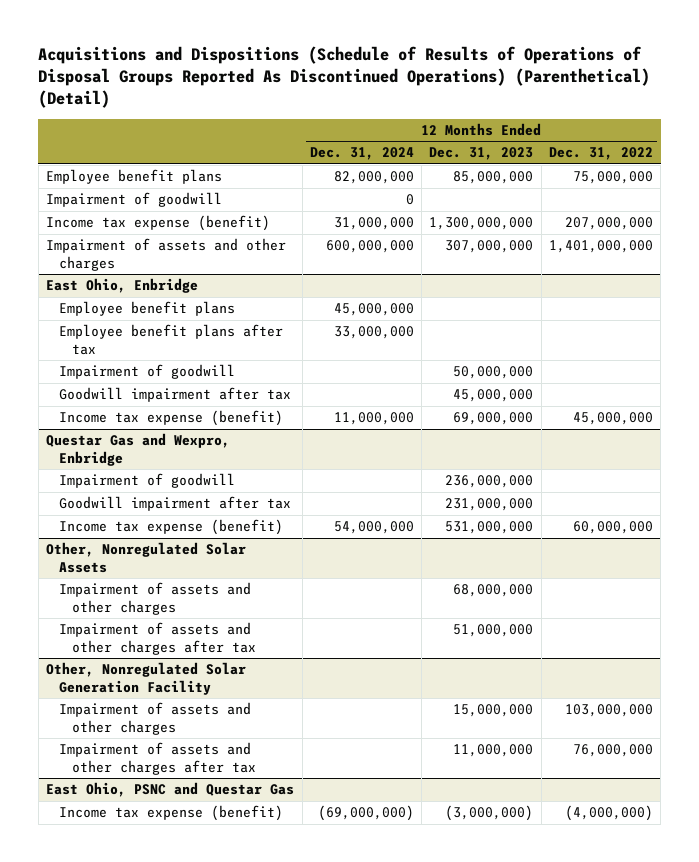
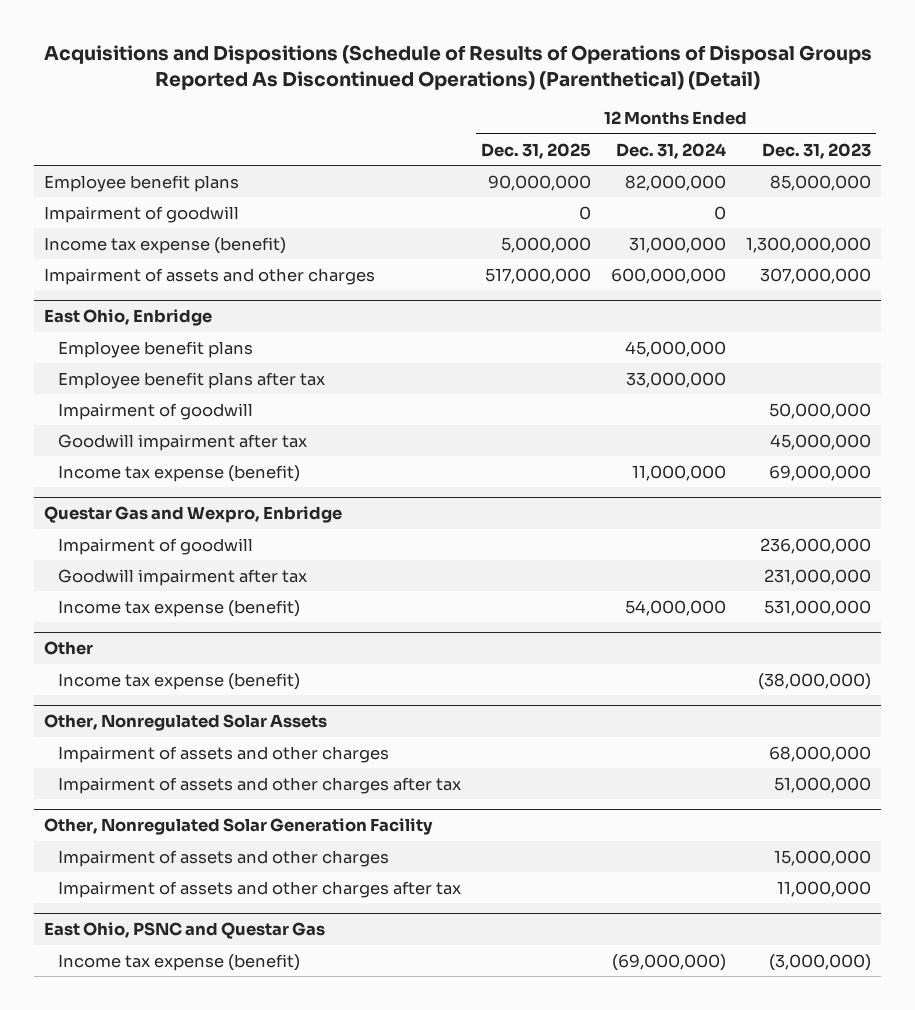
- | 12 Months Ended Dec. 31, 2024 | 12 Months Ended Dec. 31, 2023 | 12 Months Ended Dec. 31, 2022
+ | 12 Months Ended Dec. 31, 2025 | 12 Months Ended Dec. 31, 2024 | 12 Months Ended Dec. 31, 2023
+ Other
+ Income tax expense (benefit) | | | (38,000,000)

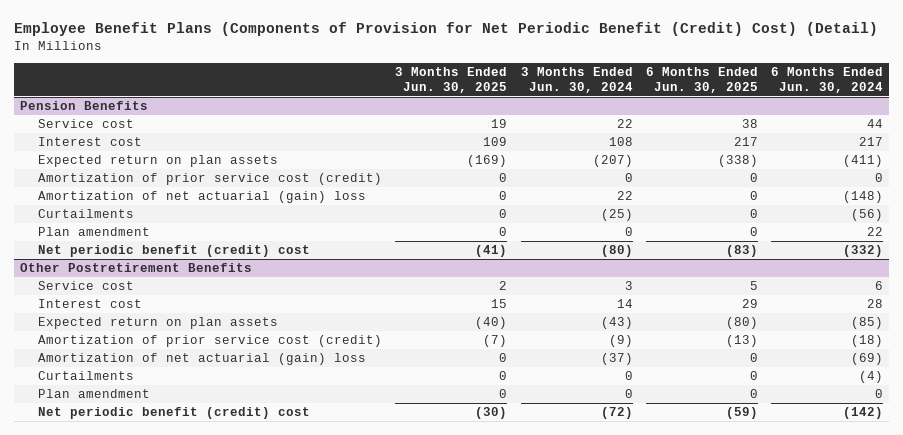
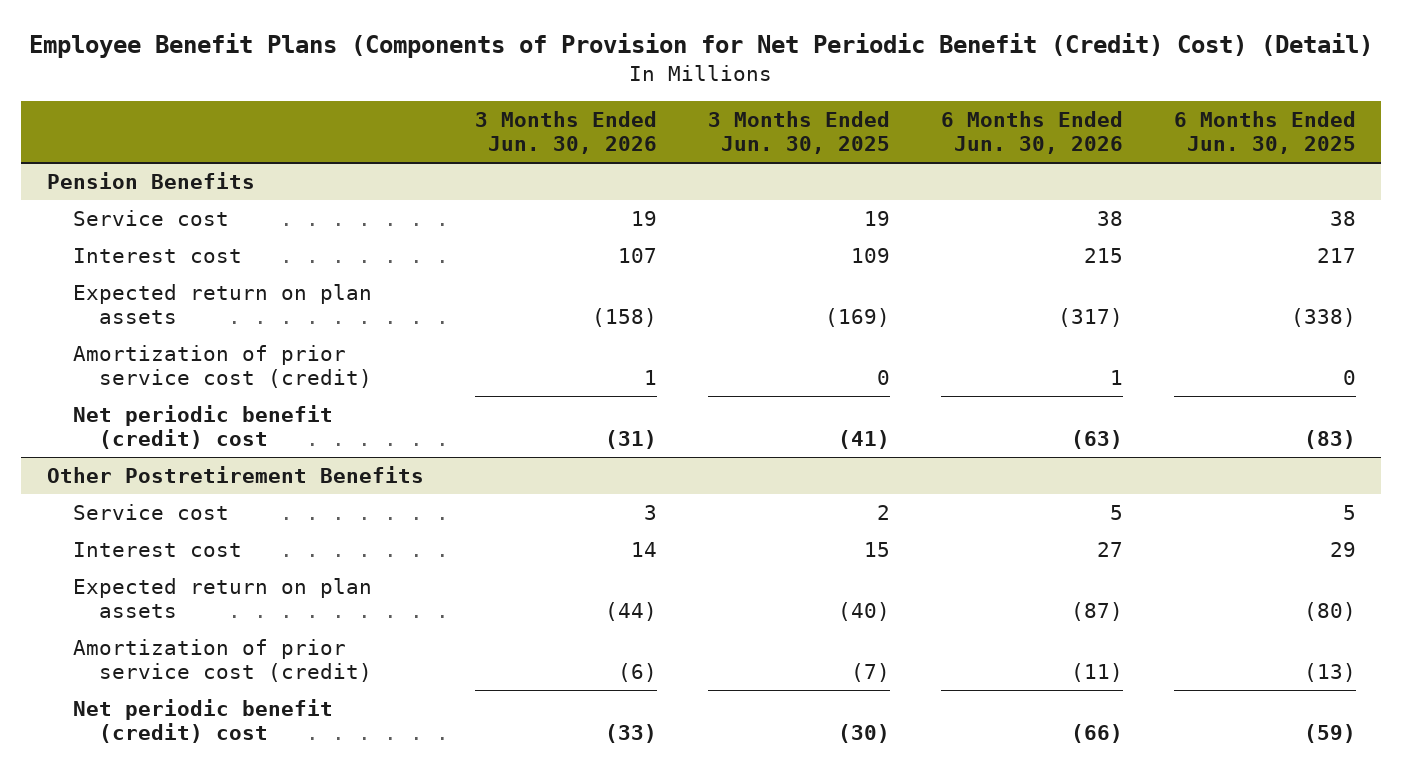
- | 3 Months Ended Jun. 30, 2025 | 3 Months Ended Jun. 30, 2024 | 6 Months Ended Jun. 30, 2025 | 6 Months Ended Jun. 30, 2024
+ | 3 Months Ended Jun. 30, 2026 | 3 Months Ended Jun. 30, 2025 | 6 Months Ended Jun. 30, 2026 | 6 Months Ended Jun. 30, 2025
@ Pension Benefits
- Amortization of net actuarial (gain) loss | 0 | 22 | 0 | (148)
- Curtailments | 0 | (25) | 0 | (56)
- Plan amendment | 0 | 0 | 0 | 22
@ Other Postretirement Benefits
- Amortization of net actuarial (gain) loss | 0 | (37) | 0 | (69)
- Curtailments | 0 | 0 | 0 | (4)
- Plan amendment | 0 | 0 | 0 | 0

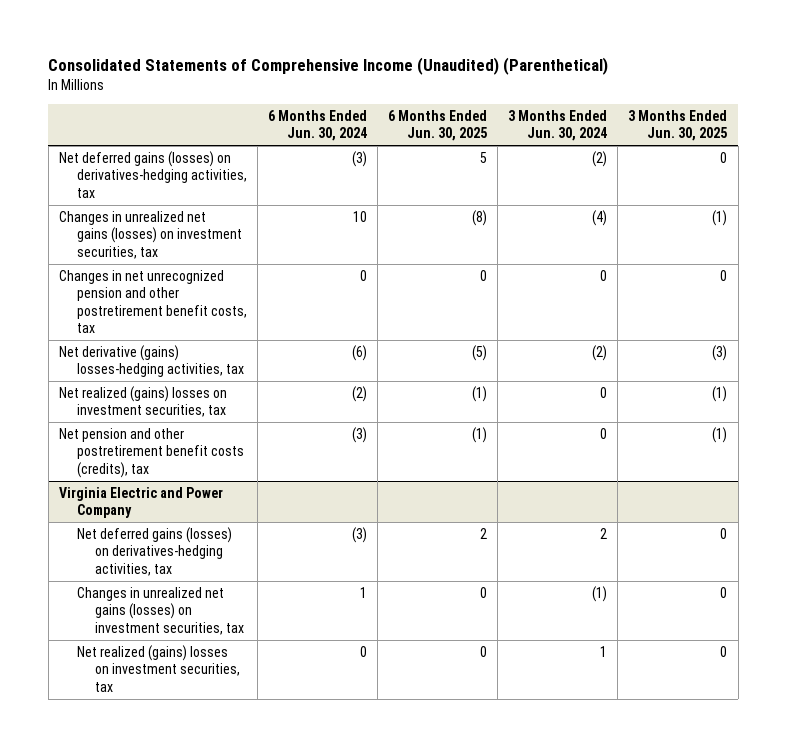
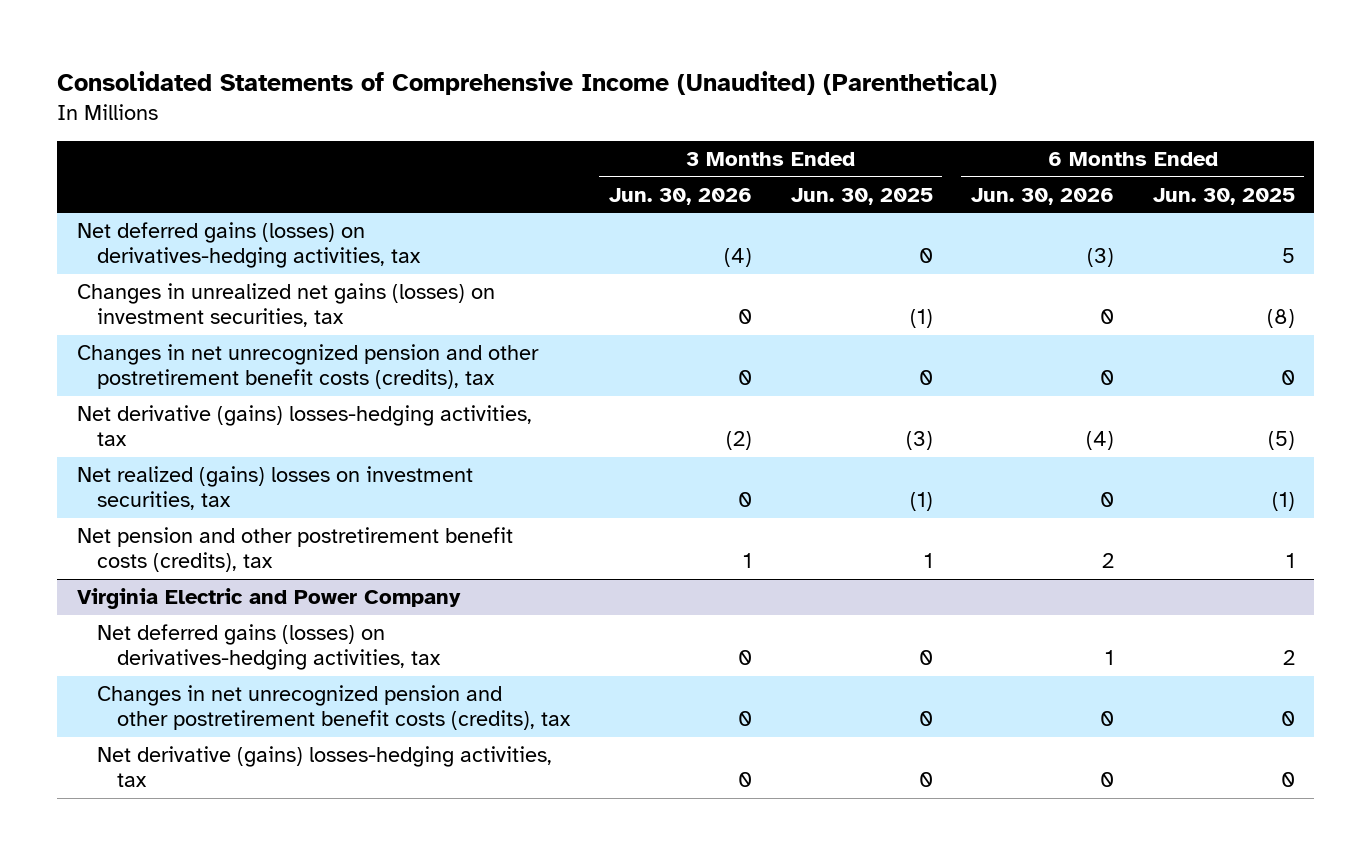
- | 6 Months Ended Jun. 30, 2024 | 6 Months Ended Jun. 30, 2025 | 3 Months Ended Jun. 30, 2024 | 3 Months Ended Jun. 30, 2025
+ | 3 Months Ended Jun. 30, 2026 | 3 Months Ended Jun. 30, 2025 | 6 Months Ended Jun. 30, 2026 | 6 Months Ended Jun. 30, 2025
- Changes in net unrecognized pension and other postretirement benefit costs, tax | 0 | 0 | 0 | 0
+ Changes in net unrecognized pension and other postretirement benefit costs (credits), tax | 0 | 0 | 0 | 0
- Net pension and other postretirement benefit costs (credits), tax | (3) | (1) | 0 | (1)
+ Net pension and other postretirement benefit costs (credits), tax | 1 | 1 | 2 | 1
@ Virginia Electric and Power Company
- Changes in unrealized net gains (losses) on investment securities, tax | 1 | 0 | (1) | 0
- Net realized (gains) losses on investment securities, tax | 0 | 0 | 1 | 0
+ Changes in net unrecognized pension and other postretirement benefit costs (credits), tax | 0 | 0 | 0 | 0
+ Net derivative (gains) losses-hedging activities, tax | 0 | 0 | 0 | 0

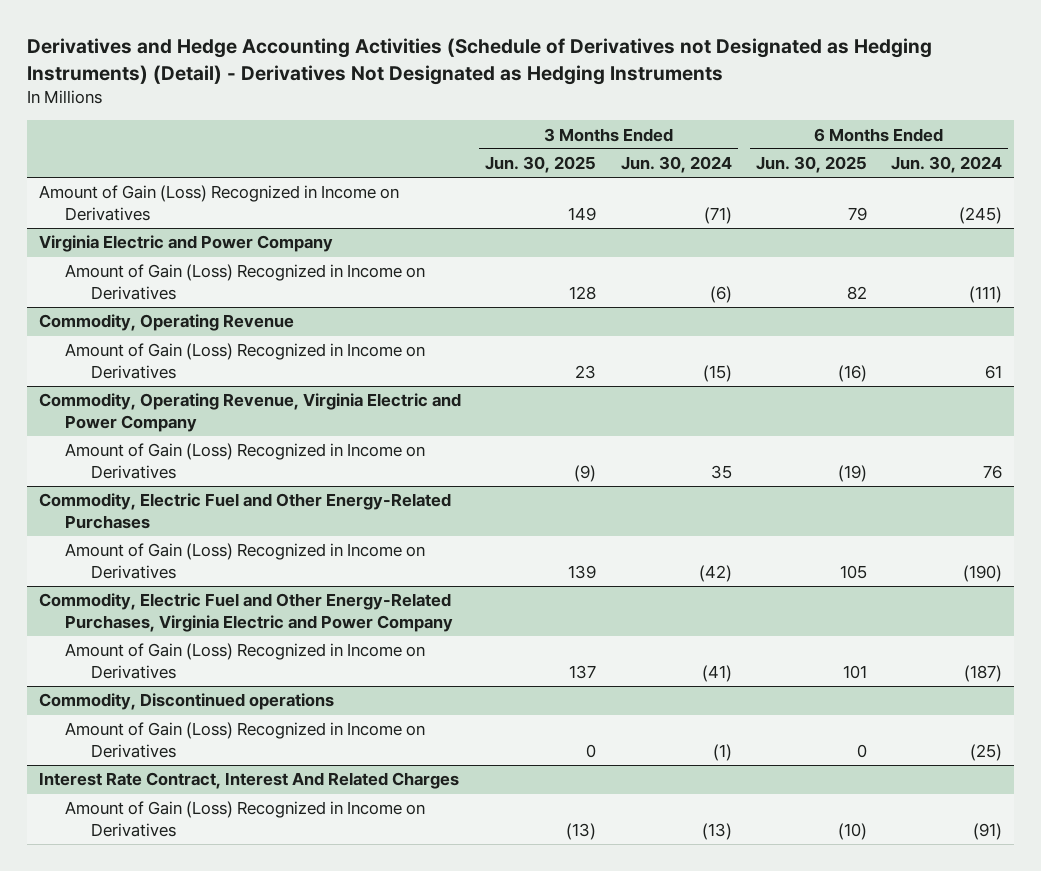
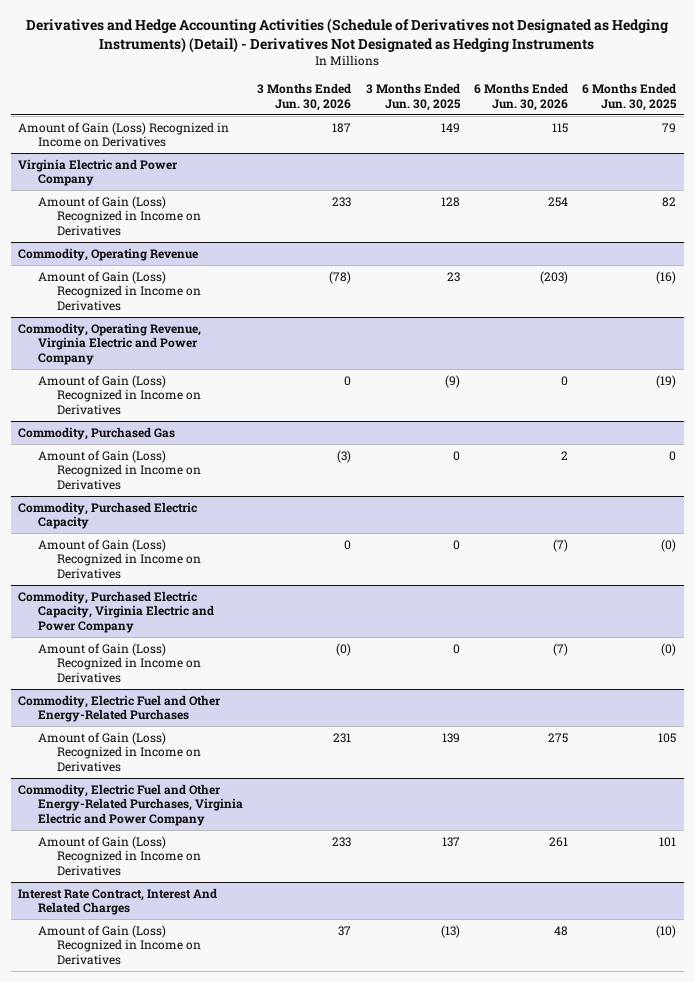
- | 3 Months Ended Jun. 30, 2025 | 3 Months Ended Jun. 30, 2024 | 6 Months Ended Jun. 30, 2025 | 6 Months Ended Jun. 30, 2024
+ | 3 Months Ended Jun. 30, 2026 | 3 Months Ended Jun. 30, 2025 | 6 Months Ended Jun. 30, 2026 | 6 Months Ended Jun. 30, 2025
+ Commodity, Purchased Gas
+ Amount of Gain (Loss) Recognized in Income on Derivatives | (3) | 0 | 2 | 0
+ Commodity, Purchased Electric Capacity
+ Amount of Gain (Loss) Recognized in Income on Derivatives | 0 | 0 | (7) | (0)
+ Commodity, Purchased Electric Capacity, Virginia Electric and Power Company
+ Amount of Gain (Loss) Recognized in Income on Derivatives | (0) | 0 | (7) | (0)
- Commodity, Discontinued operations
- Amount of Gain (Loss) Recognized in Income on Derivatives | 0 | (1) | 0 | (25)

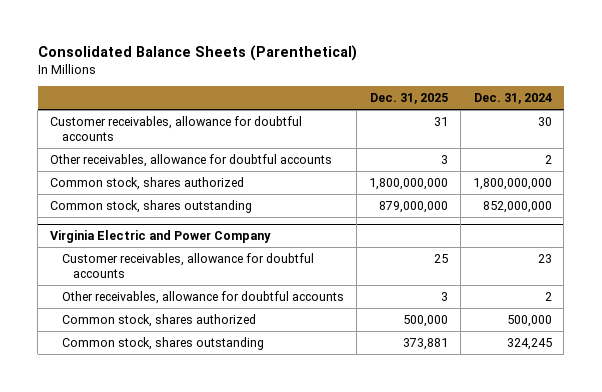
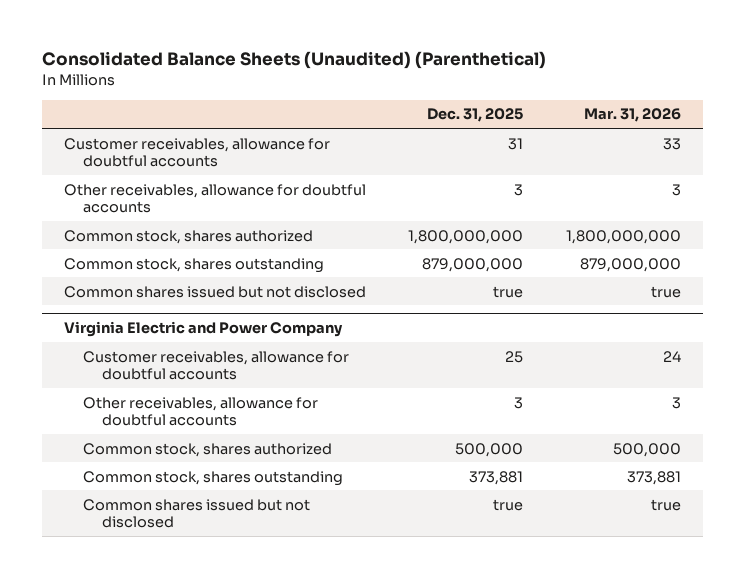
- Consolidated Balance Sheets (Parenthetical)
+ Consolidated Balance Sheets (Unaudited) (Parenthetical)
- | Dec. 31, 2025 | Dec. 31, 2024
+ | Dec. 31, 2025 | Mar. 31, 2026
+ Common shares issued but not disclosed | true | true
@ Virginia Electric and Power Company
+ Common shares issued but not disclosed | true | true

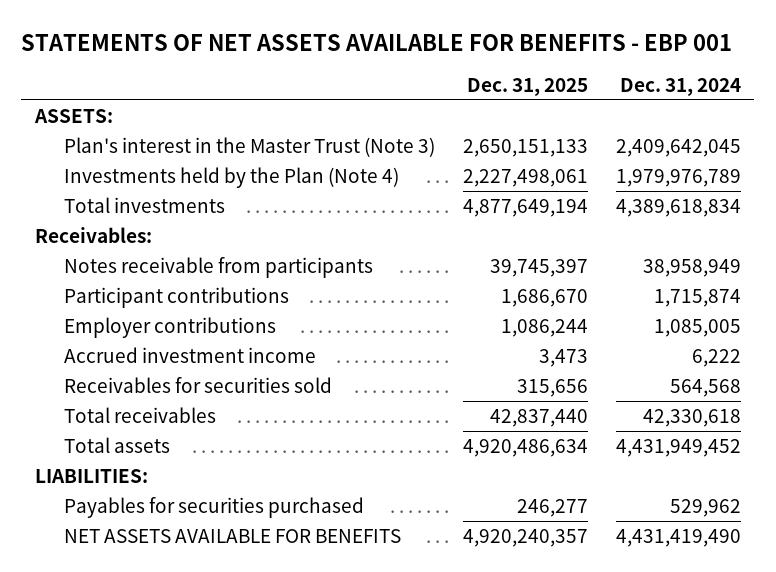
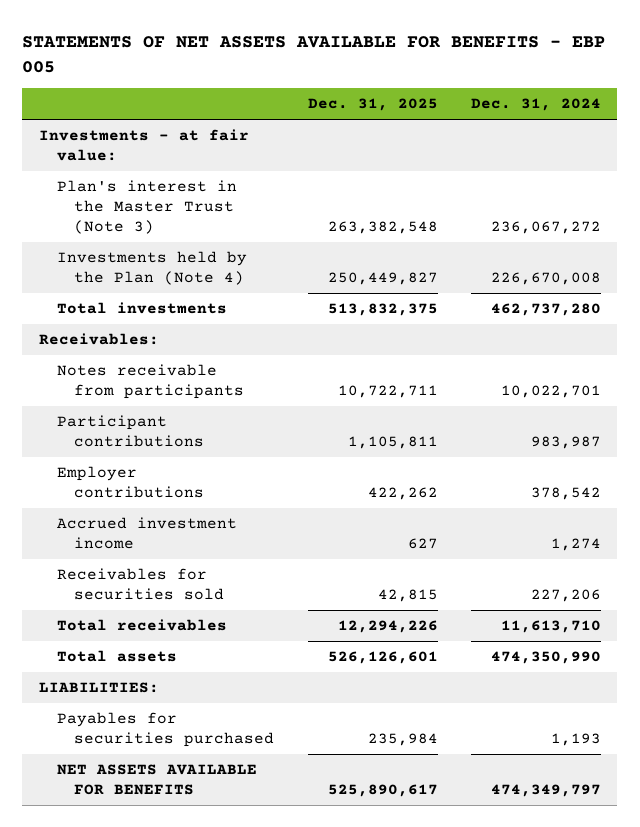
- STATEMENTS OF NET ASSETS AVAILABLE FOR BENEFITS - EBP 001
+ STATEMENTS OF NET ASSETS AVAILABLE FOR BENEFITS - EBP 005
- ASSETS:
- Plan's interest in the Master Trust (Note 3) | 2,650,151,133 | 2,409,642,045
- Investments held by the Plan (Note 4) | 2,227,498,061 | 1,979,976,789
- Total investments | 4,877,649,194 | 4,389,618,834
+ Investments - at fair value:
+ Plan's interest in the Master Trust (Note 3) | 263,382,548 | 236,067,272
+ Investments held by the Plan (Note 4) | 250,449,827 | 226,670,008
+ Total investments | 513,832,375 | 462,737,280
- Notes receivable from participants | 39,745,397 | 38,958,949
- Participant contributions | 1,686,670 | 1,715,874
- Employer contributions | 1,086,244 | 1,085,005
- Accrued investment income | 3,473 | 6,222
- Receivables for securities sold | 315,656 | 564,568
- Total receivables | 42,837,440 | 42,330,618
- Total assets | 4,920,486,634 | 4,431,949,452
+ Notes receivable from participants | 10,722,711 | 10,022,701
+ Participant contributions | 1,105,811 | 983,987
+ Employer contributions | 422,262 | 378,542
+ Accrued investment income | 627 | 1,274
+ Receivables for securities sold | 42,815 | 227,206
+ Total receivables | 12,294,226 | 11,613,710
+ Total assets | 526,126,601 | 474,350,990
- Payables for securities purchased | 246,277 | 529,962
- NET ASSETS AVAILABLE FOR BENEFITS | 4,920,240,357 | 4,431,419,490
+ Payables for securities purchased | 235,984 | 1,193
+ NET ASSETS AVAILABLE FOR BENEFITS | 525,890,617 | 474,349,797

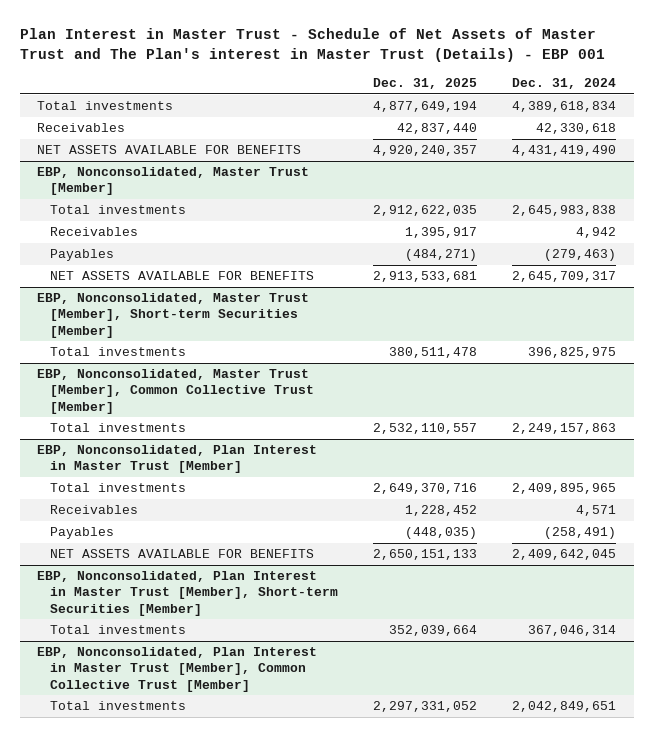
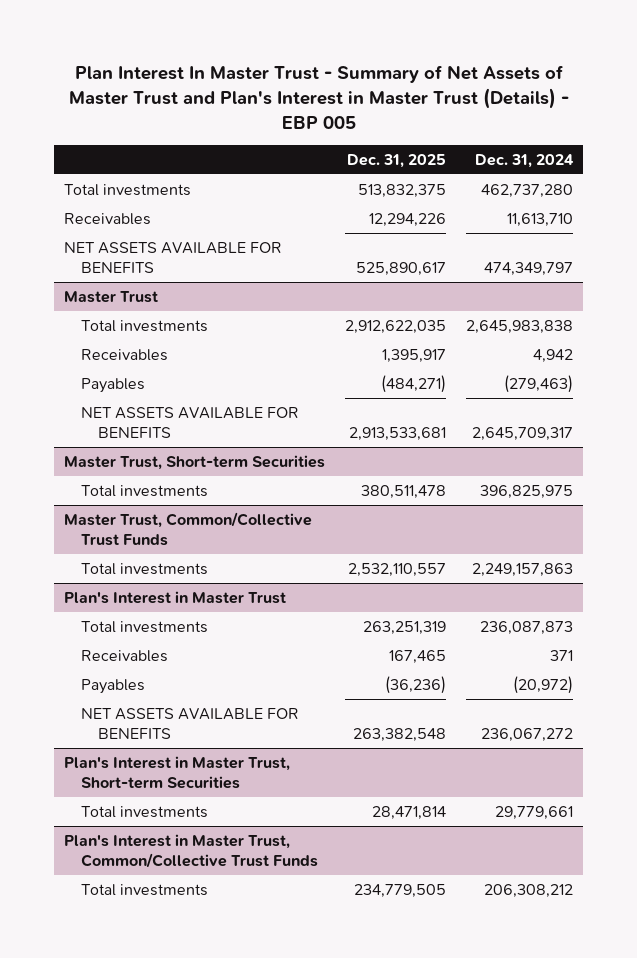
- Plan Interest in Master Trust - Schedule of Net Assets of Master Trust and The Plan's interest in Master Trust (Details) - EBP 001
+ Plan Interest In Master Trust - Summary of Net Assets of Master Trust and Plan's Interest in Master Trust (Details) - EBP 005
- Total investments | 4,877,649,194 | 4,389,618,834
- Receivables | 42,837,440 | 42,330,618
- NET ASSETS AVAILABLE FOR BENEFITS | 4,920,240,357 | 4,431,419,490
- EBP, Nonconsolidated, Master Trust [Member]
+ Total investments | 513,832,375 | 462,737,280
+ Receivables | 12,294,226 | 11,613,710
+ NET ASSETS AVAILABLE FOR BENEFITS | 525,890,617 | 474,349,797
+ Master Trust
- EBP, Nonconsolidated, Master Trust [Member], Short-term Securities [Member]
+ Master Trust, Short-term Securities
- EBP, Nonconsolidated, Master Trust [Member], Common Collective Trust [Member]
+ Master Trust, Common/Collective Trust Funds
- EBP, Nonconsolidated, Plan Interest in Master Trust [Member]
- Total investments | 2,649,370,716 | 2,409,895,965
- Receivables | 1,228,452 | 4,571
- Payables | (448,035) | (258,491)
- NET ASSETS AVAILABLE FOR BENEFITS | 2,650,151,133 | 2,409,642,045
- EBP, Nonconsolidated, Plan Interest in Master Trust [Member], Short-term Securities [Member]
- Total investments | 352,039,664 | 367,046,314
- EBP, Nonconsolidated, Plan Interest in Master Trust [Member], Common Collective Trust [Member]
- Total investments | 2,297,331,052 | 2,042,849,651
+ Plan's Interest in Master Trust
+ Total investments | 263,251,319 | 236,087,873
+ Receivables | 167,465 | 371
+ Payables | (36,236) | (20,972)
+ NET ASSETS AVAILABLE FOR BENEFITS | 263,382,548 | 236,067,272
+ Plan's Interest in Master Trust, Short-term Securities
+ Total investments | 28,471,814 | 29,779,661
+ Plan's Interest in Master Trust, Common/Collective Trust Funds
+ Total investments | 234,779,505 | 206,308,212

